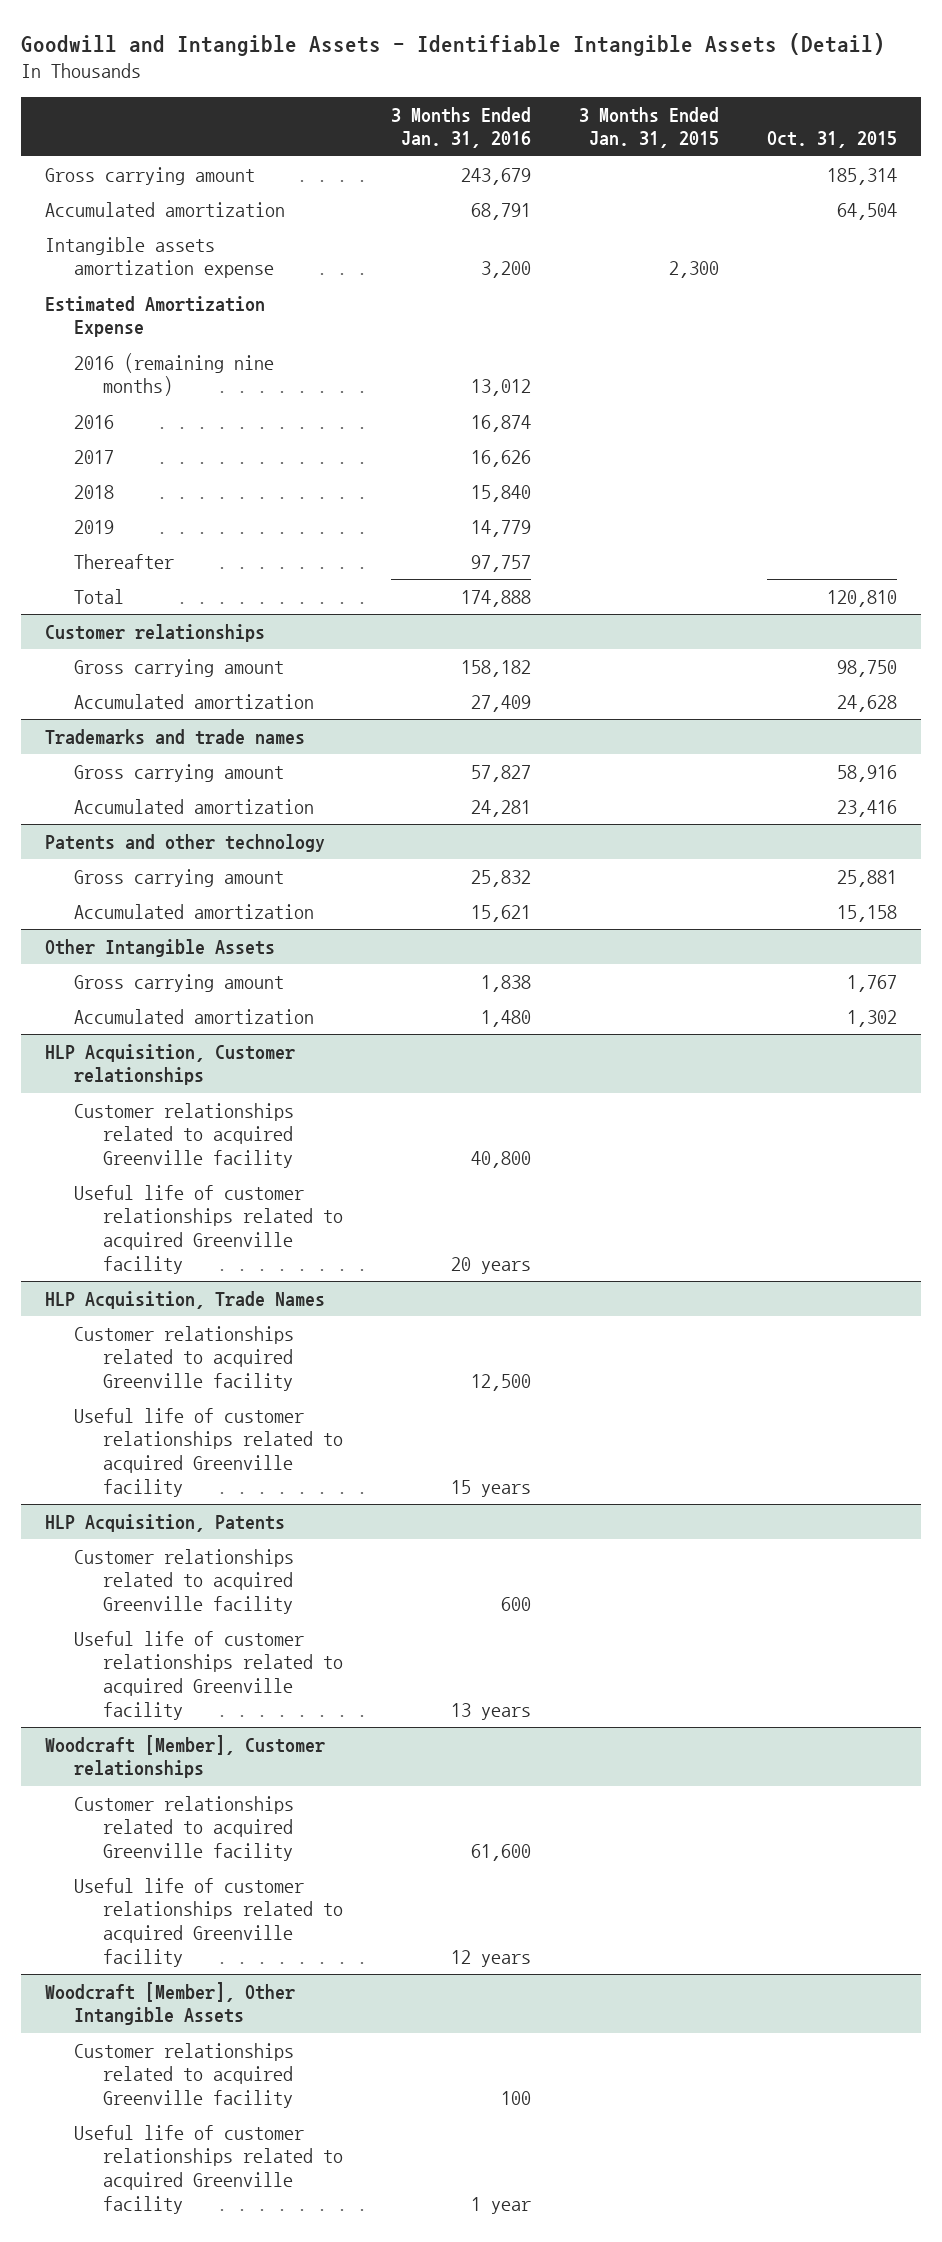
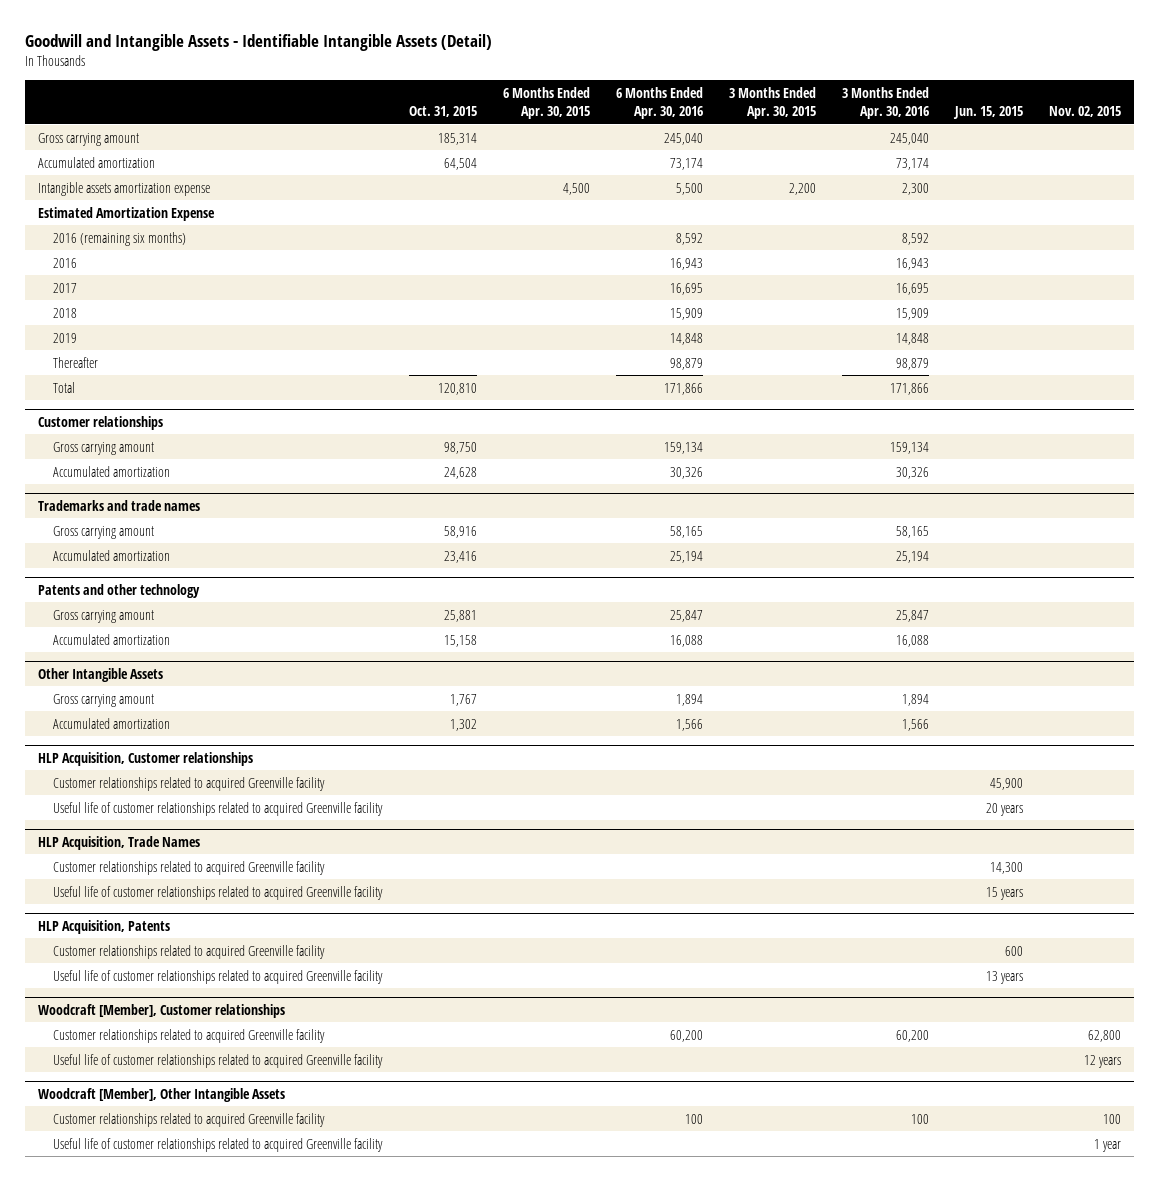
- | 3 Months Ended Jan. 31, 2016 | 3 Months Ended Jan. 31, 2015 | Oct. 31, 2015
+ | Oct. 31, 2015 | 6 Months Ended Apr. 30, 2015 | 6 Months Ended Apr. 30, 2016 | 3 Months Ended Apr. 30, 2015 | 3 Months Ended Apr. 30, 2016 | Jun. 15, 2015 | Nov. 02, 2015
- 2016 (remaining nine months) | 13,012 | |
+ 2016 (remaining six months) | | | 8,592 | | 8,592 | |

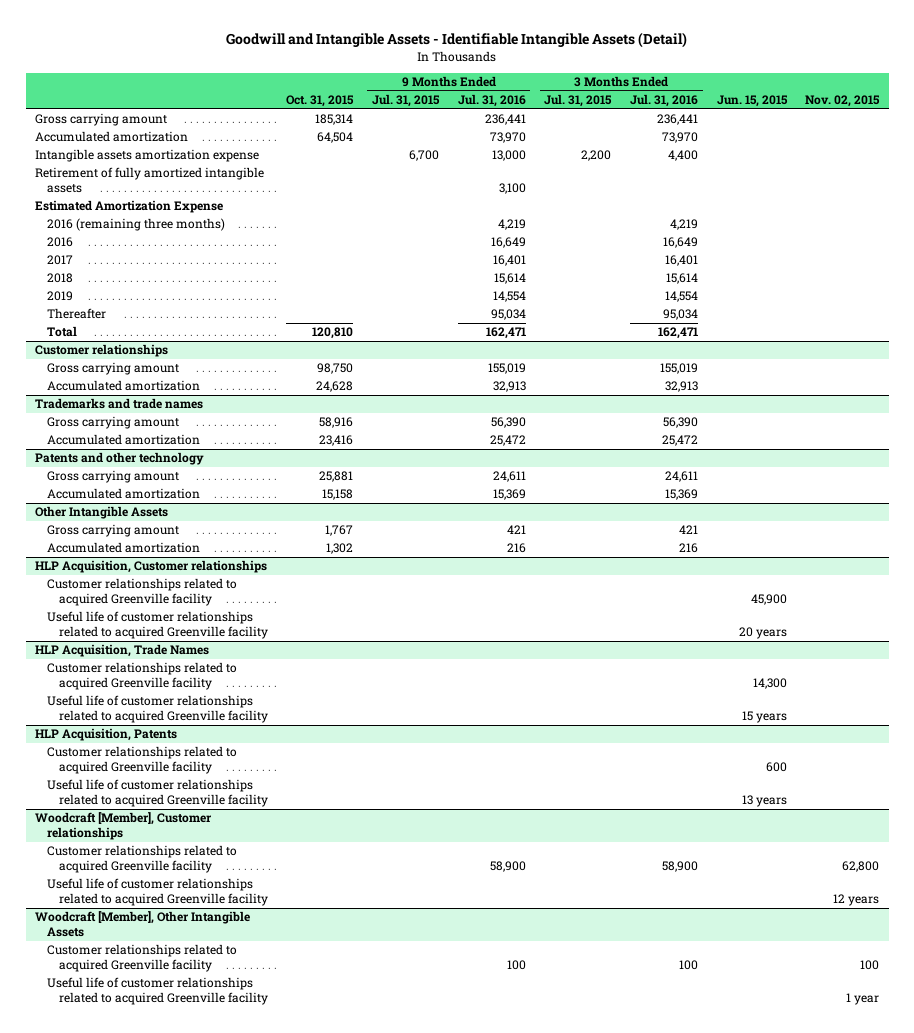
- | Oct. 31, 2015 | 6 Months Ended Apr. 30, 2015 | 6 Months Ended Apr. 30, 2016 | 3 Months Ended Apr. 30, 2015 | 3 Months Ended Apr. 30, 2016 | Jun. 15, 2015 | Nov. 02, 2015
+ | Oct. 31, 2015 | 9 Months Ended Jul. 31, 2015 | 9 Months Ended Jul. 31, 2016 | 3 Months Ended Jul. 31, 2015 | 3 Months Ended Jul. 31, 2016 | Jun. 15, 2015 | Nov. 02, 2015
+ Retirement of fully amortized intangible assets | | | 3,100 | | | |
- 2016 (remaining six months) | | | 8,592 | | 8,592 | |
+ 2016 (remaining three months) | | | 4,219 | | 4,219 | |

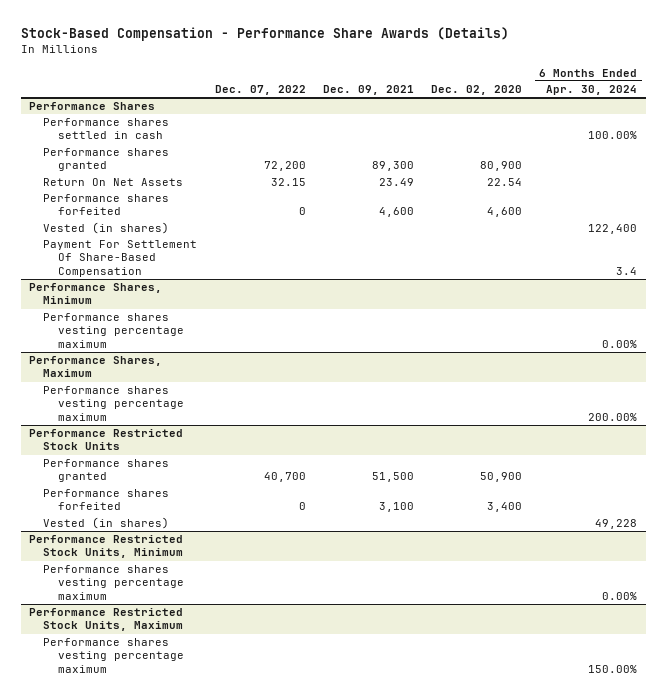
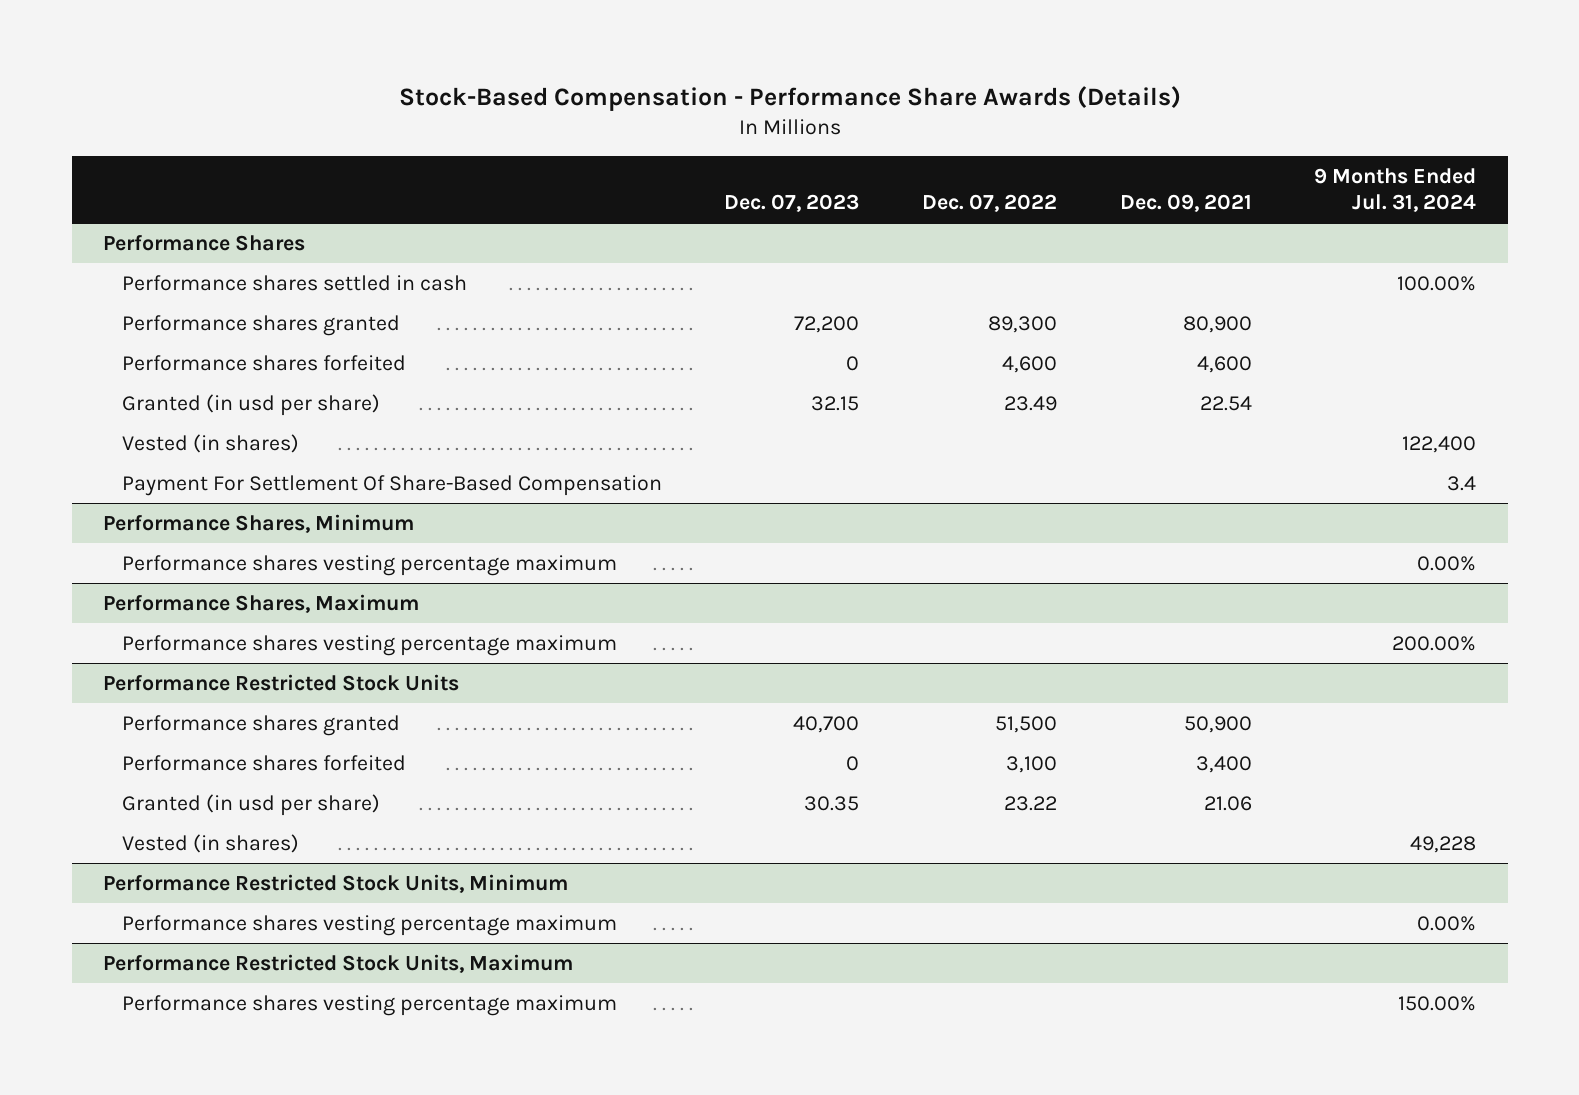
- | Dec. 07, 2022 | Dec. 09, 2021 | Dec. 02, 2020 | 6 Months Ended Apr. 30, 2024
+ | Dec. 07, 2023 | Dec. 07, 2022 | Dec. 09, 2021 | 9 Months Ended Jul. 31, 2024
@ Performance Shares
- Performance shares granted | 72,200 | 89,300 | 80,900 |
- Return On Net Assets | 32.15 | 23.49 | 22.54 |
- Performance shares forfeited | 0 | 4,600 | 4,600 |
+ Performance shares granted | 72,200 | 89,300 | 80,900 |
+ Performance shares forfeited | 0 | 4,600 | 4,600 |
+ Granted (in usd per share) | 32.15 | 23.49 | 22.54 |
@ Performance Restricted Stock Units
- Performance shares granted | 40,700 | 51,500 | 50,900 |
- Performance shares forfeited | 0 | 3,100 | 3,400 |
+ Performance shares granted | 40,700 | 51,500 | 50,900 |
+ Performance shares forfeited | 0 | 3,100 | 3,400 |
+ Granted (in usd per share) | 30.35 | 23.22 | 21.06 |

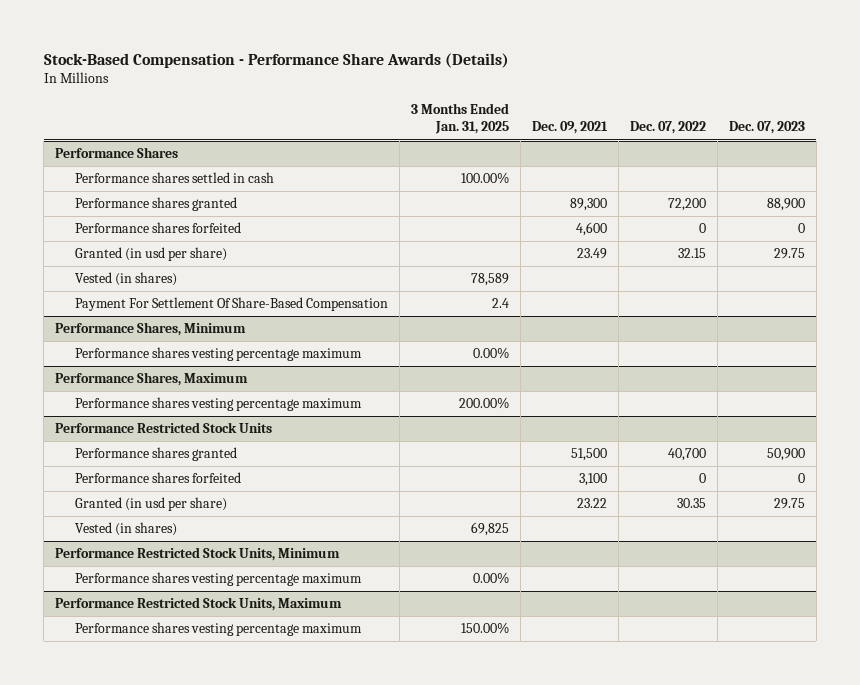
- | Dec. 07, 2023 | Dec. 07, 2022 | Dec. 09, 2021 | 9 Months Ended Jul. 31, 2024
+ | 3 Months Ended Jan. 31, 2025 | Dec. 09, 2021 | Dec. 07, 2022 | Dec. 07, 2023
@ Performance Shares
- Performance shares granted | 72,200 | 89,300 | 80,900 |
- Performance shares forfeited | 0 | 4,600 | 4,600 |
- Granted (in usd per share) | 32.15 | 23.49 | 22.54 |
+ Performance shares granted | | 89,300 | 72,200 | 88,900
+ Performance shares forfeited | | 4,600 | 0 | 0
+ Granted (in usd per share) | | 23.49 | 32.15 | 29.75
@ Performance Restricted Stock Units
- Performance shares granted | 40,700 | 51,500 | 50,900 |
- Performance shares forfeited | 0 | 3,100 | 3,400 |
- Granted (in usd per share) | 30.35 | 23.22 | 21.06 |
+ Performance shares granted | | 51,500 | 40,700 | 50,900
+ Performance shares forfeited | | 3,100 | 0 | 0
+ Granted (in usd per share) | | 23.22 | 30.35 | 29.75

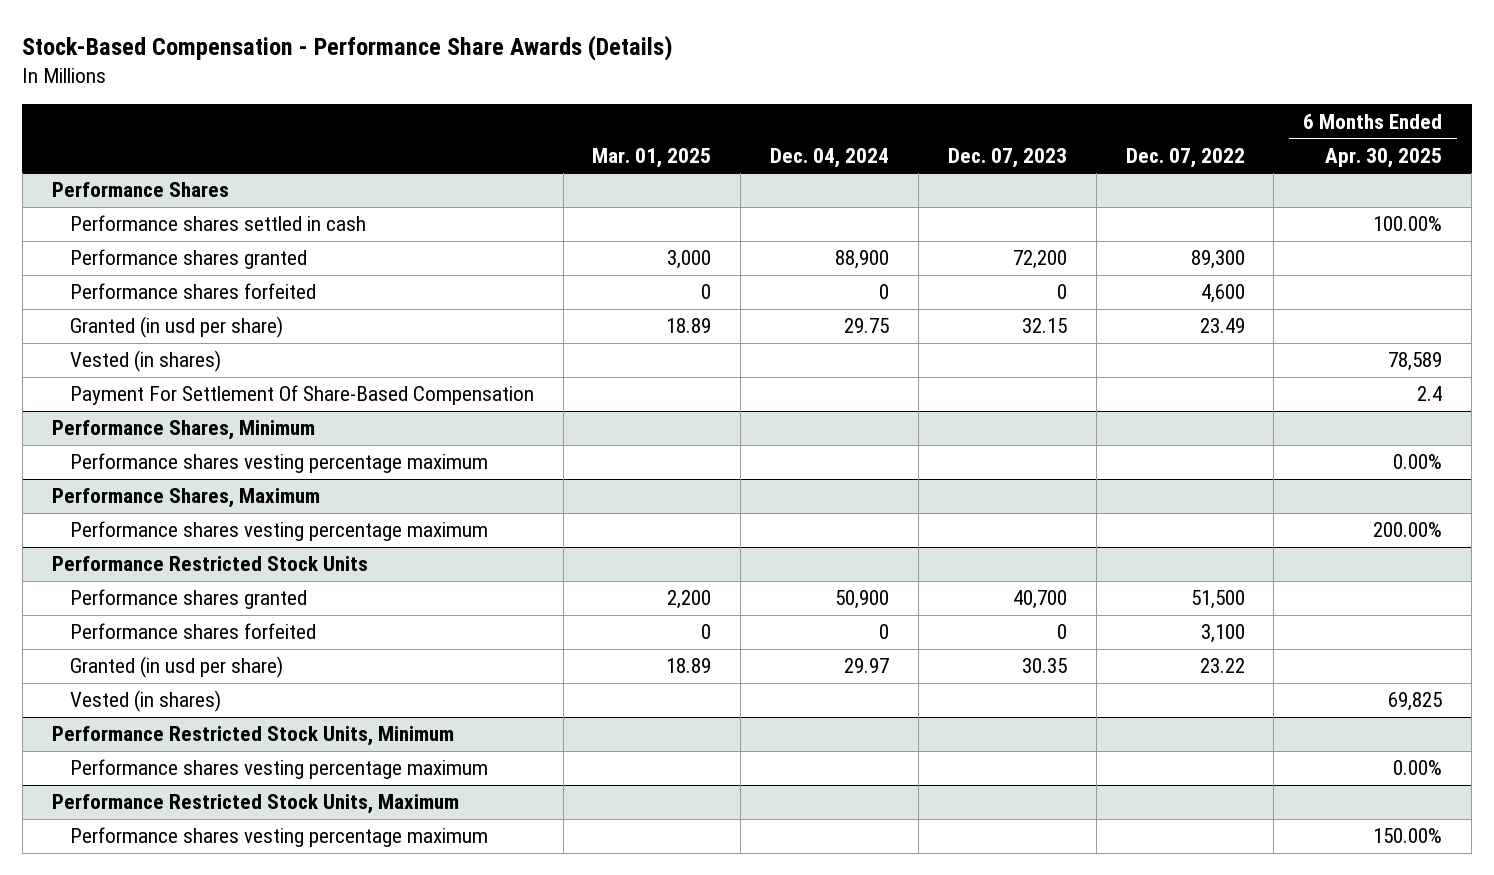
- | 3 Months Ended Jan. 31, 2025 | Dec. 09, 2021 | Dec. 07, 2022 | Dec. 07, 2023
+ | Mar. 01, 2025 | Dec. 04, 2024 | Dec. 07, 2023 | Dec. 07, 2022 | 6 Months Ended Apr. 30, 2025
@ Performance Shares
- Performance shares granted | | 89,300 | 72,200 | 88,900
- Performance shares forfeited | | 4,600 | 0 | 0
- Granted (in usd per share) | | 23.49 | 32.15 | 29.75
+ Performance shares granted | 3,000 | 88,900 | 72,200 | 89,300 |
+ Performance shares forfeited | 0 | 0 | 0 | 4,600 |
+ Granted (in usd per share) | 18.89 | 29.75 | 32.15 | 23.49 |
@ Performance Restricted Stock Units
- Performance shares granted | | 51,500 | 40,700 | 50,900
- Performance shares forfeited | | 3,100 | 0 | 0
- Granted (in usd per share) | | 23.22 | 30.35 | 29.75
+ Performance shares granted | 2,200 | 50,900 | 40,700 | 51,500 |
+ Performance shares forfeited | 0 | 0 | 0 | 3,100 |
+ Granted (in usd per share) | 18.89 | 29.97 | 30.35 | 23.22 |

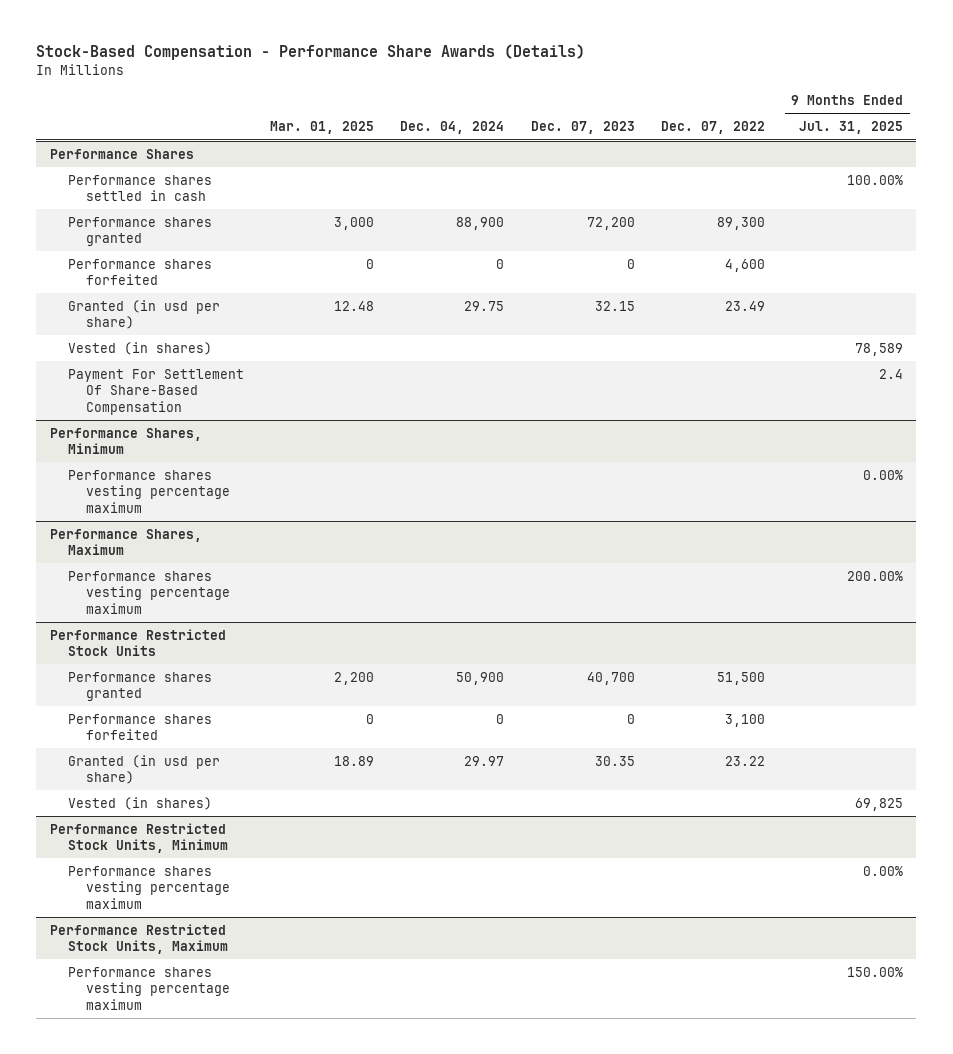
- | Mar. 01, 2025 | Dec. 04, 2024 | Dec. 07, 2023 | Dec. 07, 2022 | 6 Months Ended Apr. 30, 2025
+ | Mar. 01, 2025 | Dec. 04, 2024 | Dec. 07, 2023 | Dec. 07, 2022 | 9 Months Ended Jul. 31, 2025
@ Performance Shares
- Granted (in usd per share) | 18.89 | 29.75 | 32.15 | 23.49 |
+ Granted (in usd per share) | 12.48 | 29.75 | 32.15 | 23.49 |

